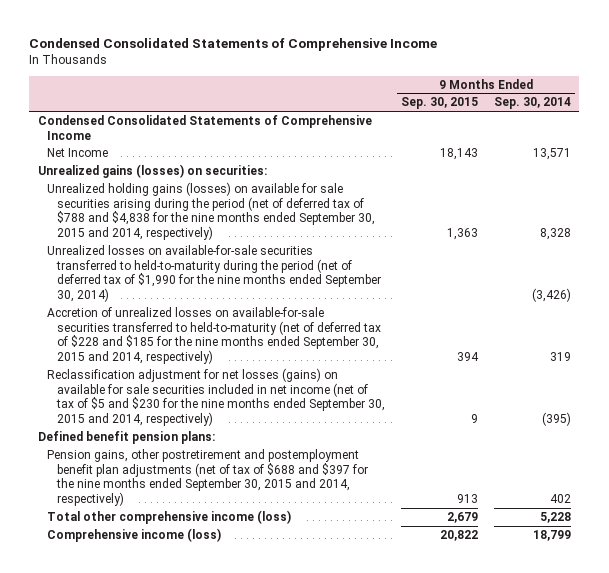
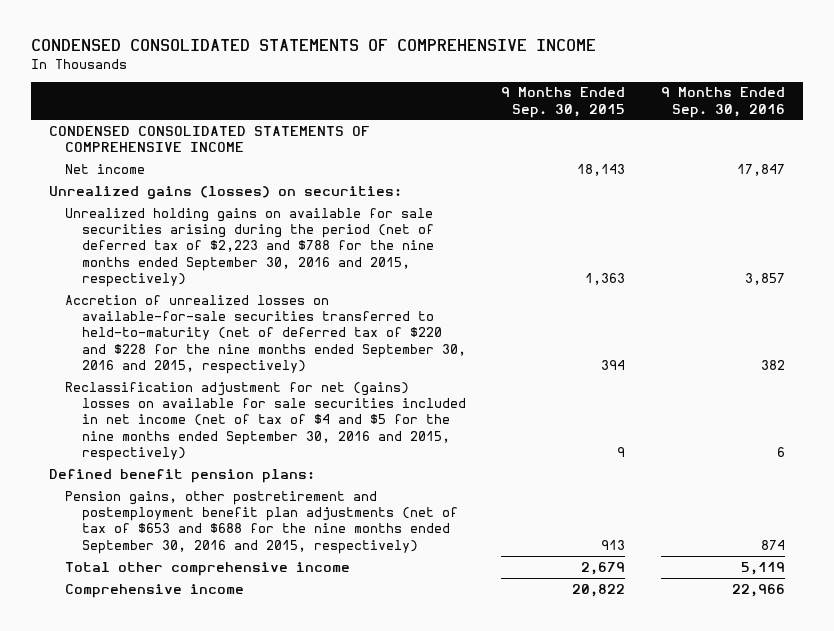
- Condensed Consolidated Statements of Comprehensive Income
+ CONDENSED CONSOLIDATED STATEMENTS OF COMPREHENSIVE INCOME
- | 9 Months Ended Sep. 30, 2015 | 9 Months Ended Sep. 30, 2014
+ | 9 Months Ended Sep. 30, 2015 | 9 Months Ended Sep. 30, 2016
- Condensed Consolidated Statements of Comprehensive Income
- Net Income | 18,143 | 13,571
+ CONDENSED CONSOLIDATED STATEMENTS OF COMPREHENSIVE INCOME
+ Net income | 18,143 | 17,847
- Unrealized holding gains (losses) on available for sale securities arising during the period (net of deferred tax of $788 and $4,838 for the nine months ended September 30, 2015 and 2014, respectively) | 1,363 | 8,328
- Unrealized losses on available-for-sale securities transferred to held-to-maturity during the period (net of deferred tax of $1,990 for the nine months ended September 30, 2014) | | (3,426)
- Accretion of unrealized losses on available-for-sale securities transferred to held-to-maturity (net of deferred tax of $228 and $185 for the nine months ended September 30, 2015 and 2014, respectively) | 394 | 319
- Reclassification adjustment for net losses (gains) on available for sale securities included in net income (net of tax of $5 and $230 for the nine months ended September 30, 2015 and 2014, respectively) | 9 | (395)
+ Unrealized holding gains on available for sale securities arising during the period (net of deferred tax of $2,223 and $788 for the nine months ended September 30, 2016 and 2015, respectively) | 1,363 | 3,857
+ Accretion of unrealized losses on available-for-sale securities transferred to held-to-maturity (net of deferred tax of $220 and $228 for the nine months ended September 30, 2016 and 2015, respectively) | 394 | 382
+ Reclassification adjustment for net (gains) losses on available for sale securities included in net income (net of tax of $4 and $5 for the nine months ended September 30, 2016 and 2015, respectively) | 9 | 6
- Pension gains, other postretirement and postemployment benefit plan adjustments (net of tax of $688 and $397 for the nine months ended September 30, 2015 and 2014, respectively) | 913 | 402
- Total other comprehensive income (loss) | 2,679 | 5,228
- Comprehensive income (loss) | 20,822 | 18,799
+ Pension gains, other postretirement and postemployment benefit plan adjustments (net of tax of $653 and $688 for the nine months ended September 30, 2016 and 2015, respectively) | 913 | 874
+ Total other comprehensive income | 2,679 | 5,119
+ Comprehensive income | 20,822 | 22,966

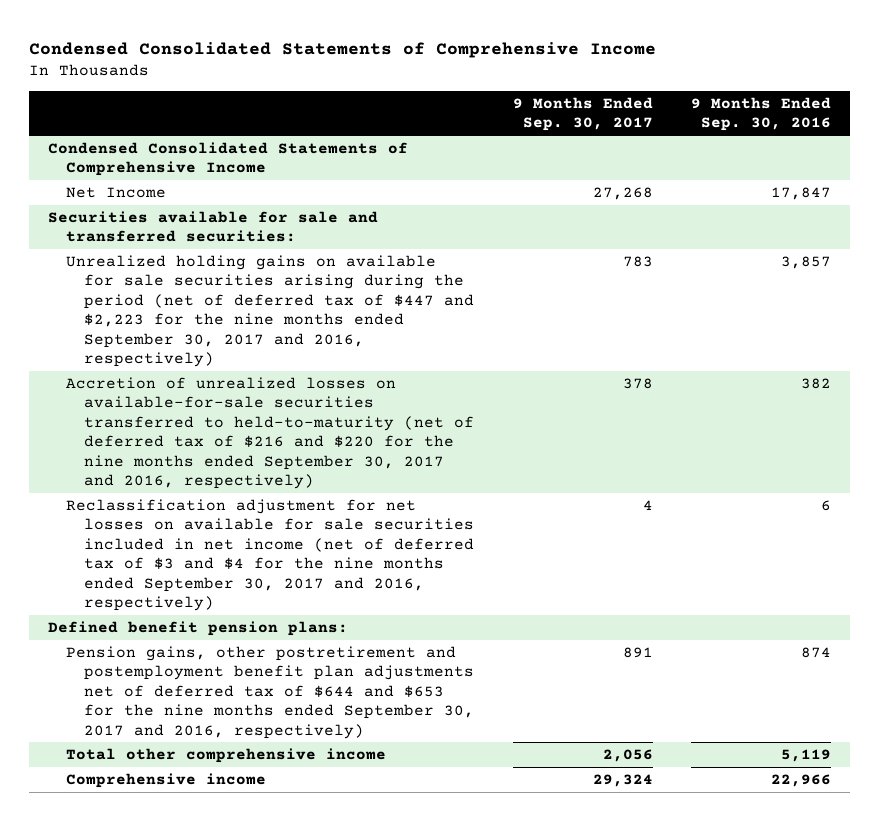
- CONDENSED CONSOLIDATED STATEMENTS OF COMPREHENSIVE INCOME
+ Condensed Consolidated Statements of Comprehensive Income
- | 9 Months Ended Sep. 30, 2015 | 9 Months Ended Sep. 30, 2016
+ | 9 Months Ended Sep. 30, 2017 | 9 Months Ended Sep. 30, 2016
- CONDENSED CONSOLIDATED STATEMENTS OF COMPREHENSIVE INCOME
- Net income | 18,143 | 17,847
- Unrealized gains (losses) on securities:
- Unrealized holding gains on available for sale securities arising during the period (net of deferred tax of $2,223 and $788 for the nine months ended September 30, 2016 and 2015, respectively) | 1,363 | 3,857
- Accretion of unrealized losses on available-for-sale securities transferred to held-to-maturity (net of deferred tax of $220 and $228 for the nine months ended September 30, 2016 and 2015, respectively) | 394 | 382
- Reclassification adjustment for net (gains) losses on available for sale securities included in net income (net of tax of $4 and $5 for the nine months ended September 30, 2016 and 2015, respectively) | 9 | 6
+ Condensed Consolidated Statements of Comprehensive Income
+ Net Income | 27,268 | 17,847
+ Securities available for sale and transferred securities:
+ Unrealized holding gains on available for sale securities arising during the period (net of deferred tax of $447 and $2,223 for the nine months ended September 30, 2017 and 2016, respectively) | 783 | 3,857
+ Accretion of unrealized losses on available-for-sale securities transferred to held-to-maturity (net of deferred tax of $216 and $220 for the nine months ended September 30, 2017 and 2016, respectively) | 378 | 382
+ Reclassification adjustment for net losses on available for sale securities included in net income (net of deferred tax of $3 and $4 for the nine months ended September 30, 2017 and 2016, respectively) | 4 | 6
- Pension gains, other postretirement and postemployment benefit plan adjustments (net of tax of $653 and $688 for the nine months ended September 30, 2016 and 2015, respectively) | 913 | 874
+ Pension gains, other postretirement and postemployment benefit plan adjustments net of deferred tax of $644 and $653 for the nine months ended September 30, 2017 and 2016, respectively) | 891 | 874

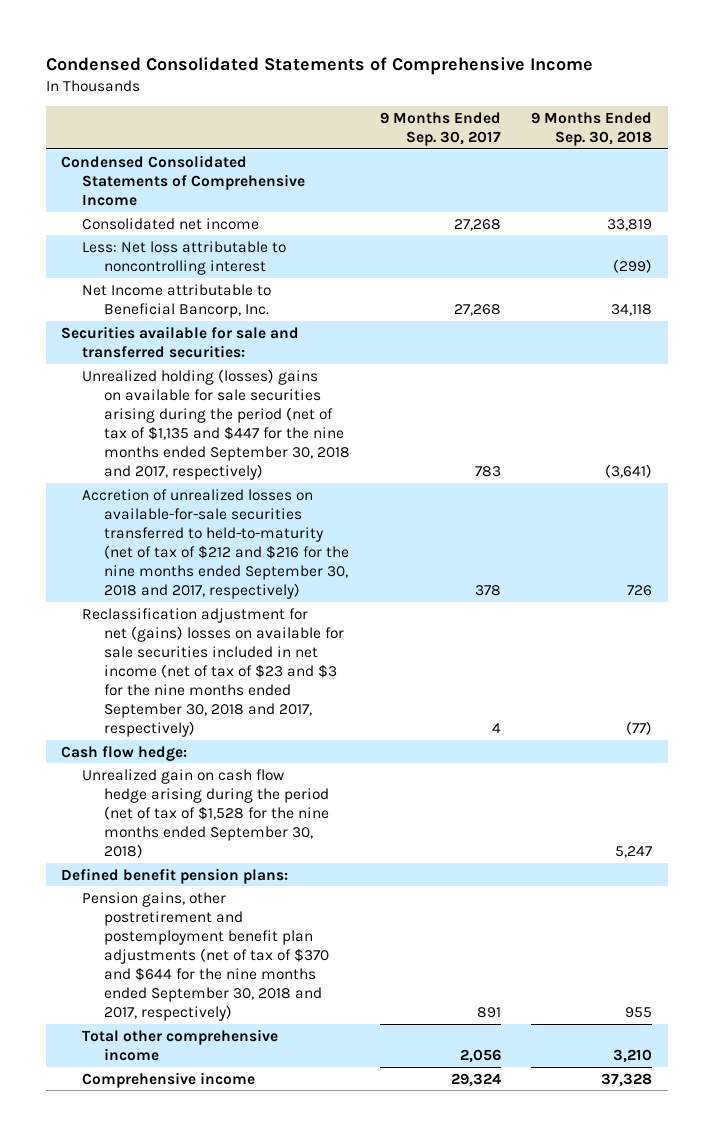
- | 9 Months Ended Sep. 30, 2017 | 9 Months Ended Sep. 30, 2016
+ | 9 Months Ended Sep. 30, 2017 | 9 Months Ended Sep. 30, 2018
- Net Income | 27,268 | 17,847
+ Consolidated net income | 27,268 | 33,819
+ Less: Net loss attributable to noncontrolling interest | | (299)
+ Net Income attributable to Beneficial Bancorp, Inc. | 27,268 | 34,118
- Unrealized holding gains on available for sale securities arising during the period (net of deferred tax of $447 and $2,223 for the nine months ended September 30, 2017 and 2016, respectively) | 783 | 3,857
- Accretion of unrealized losses on available-for-sale securities transferred to held-to-maturity (net of deferred tax of $216 and $220 for the nine months ended September 30, 2017 and 2016, respectively) | 378 | 382
- Reclassification adjustment for net losses on available for sale securities included in net income (net of deferred tax of $3 and $4 for the nine months ended September 30, 2017 and 2016, respectively) | 4 | 6
+ Unrealized holding (losses) gains on available for sale securities arising during the period (net of tax of $1,135 and $447 for the nine months ended September 30, 2018 and 2017, respectively) | 783 | (3,641)
+ Accretion of unrealized losses on available-for-sale securities transferred to held-to-maturity (net of tax of $212 and $216 for the nine months ended September 30, 2018 and 2017, respectively) | 378 | 726
+ Reclassification adjustment for net (gains) losses on available for sale securities included in net income (net of tax of $23 and $3 for the nine months ended September 30, 2018 and 2017, respectively) | 4 | (77)
+ Cash flow hedge:
+ Unrealized gain on cash flow hedge arising during the period (net of tax of $1,528 for the nine months ended September 30, 2018) | | 5,247
- Pension gains, other postretirement and postemployment benefit plan adjustments net of deferred tax of $644 and $653 for the nine months ended September 30, 2017 and 2016, respectively) | 891 | 874
+ Pension gains, other postretirement and postemployment benefit plan adjustments (net of tax of $370 and $644 for the nine months ended September 30, 2018 and 2017, respectively) | 891 | 955

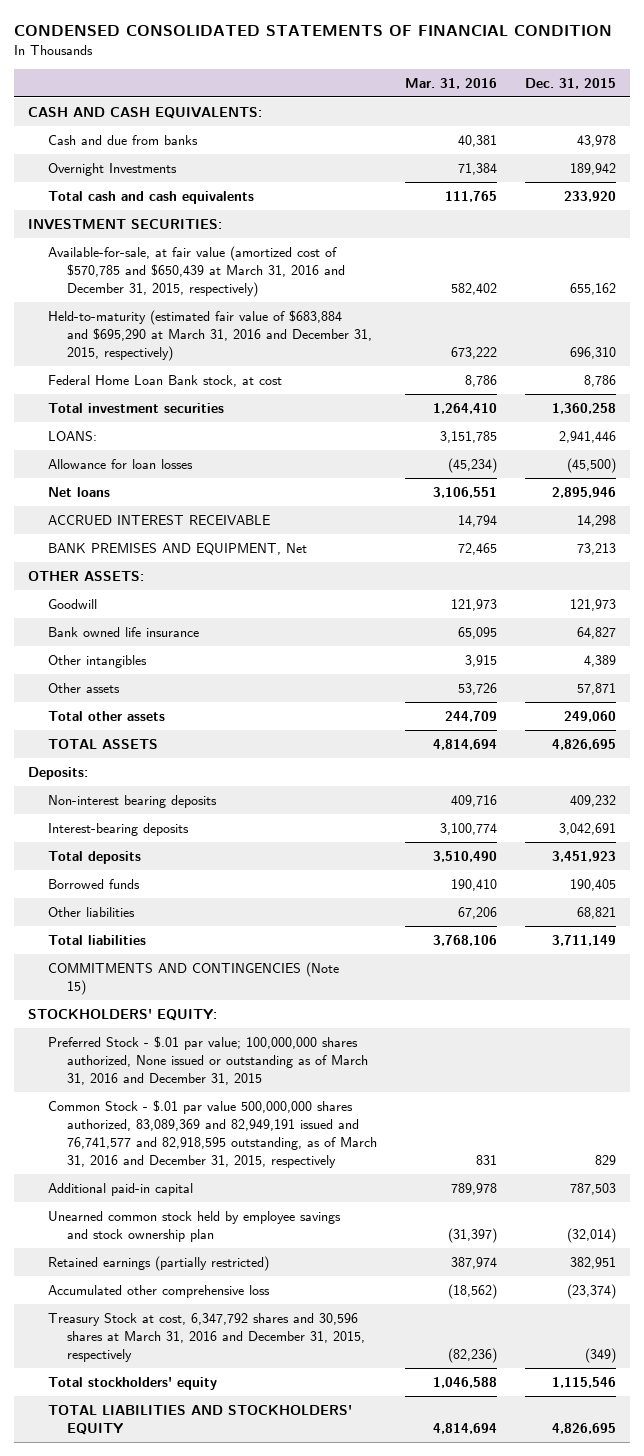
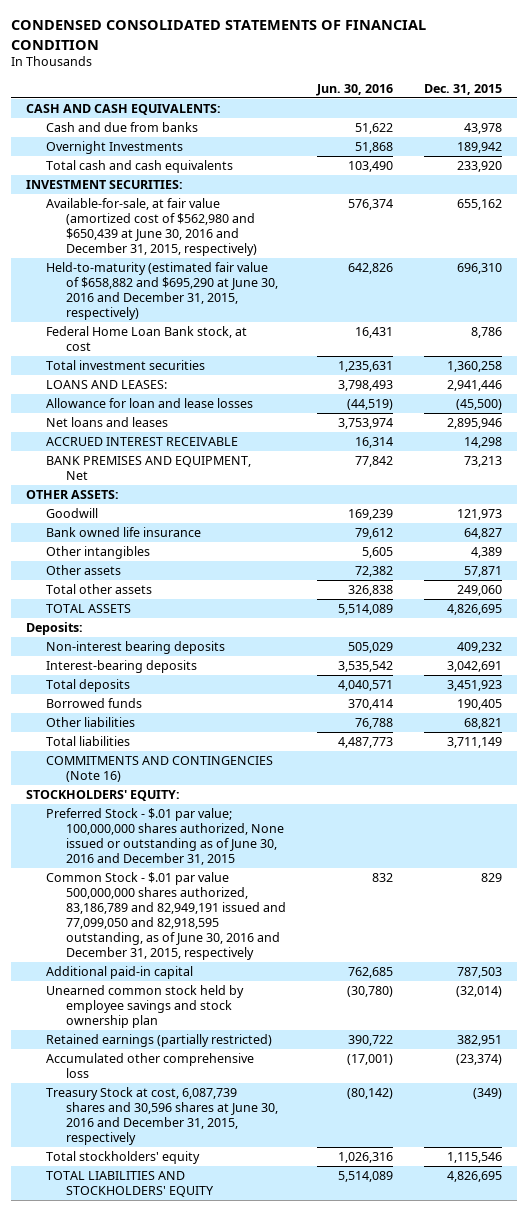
- | Mar. 31, 2016 | Dec. 31, 2015
+ | Jun. 30, 2016 | Dec. 31, 2015
- Available-for-sale, at fair value (amortized cost of $570,785 and $650,439 at March 31, 2016 and December 31, 2015, respectively) | 582,402 | 655,162
- Held-to-maturity (estimated fair value of $683,884 and $695,290 at March 31, 2016 and December 31, 2015, respectively) | 673,222 | 696,310
+ Available-for-sale, at fair value (amortized cost of $562,980 and $650,439 at June 30, 2016 and December 31, 2015, respectively) | 576,374 | 655,162
+ Held-to-maturity (estimated fair value of $658,882 and $695,290 at June 30, 2016 and December 31, 2015, respectively) | 642,826 | 696,310
- LOANS: | 3,151,785 | 2,941,446
- Allowance for loan losses | (45,234) | (45,500)
- Net loans | 3,106,551 | 2,895,946
+ LOANS AND LEASES: | 3,798,493 | 2,941,446
+ Allowance for loan and lease losses | (44,519) | (45,500)
+ Net loans and leases | 3,753,974 | 2,895,946
- COMMITMENTS AND CONTINGENCIES (Note 15)
+ COMMITMENTS AND CONTINGENCIES (Note 16)
- Preferred Stock - $.01 par value; 100,000,000 shares authorized, None issued or outstanding as of March 31, 2016 and December 31, 2015
- Common Stock - $.01 par value 500,000,000 shares authorized, 83,089,369 and 82,949,191 issued and 76,741,577 and 82,918,595 outstanding, as of March 31, 2016 and December 31, 2015, respectively | 831 | 829
+ Preferred Stock - $.01 par value; 100,000,000 shares authorized, None issued or outstanding as of June 30, 2016 and December 31, 2015
+ Common Stock - $.01 par value 500,000,000 shares authorized, 83,186,789 and 82,949,191 issued and 77,099,050 and 82,918,595 outstanding, as of June 30, 2016 and December 31, 2015, respectively | 832 | 829
- Treasury Stock at cost, 6,347,792 shares and 30,596 shares at March 31, 2016 and December 31, 2015, respectively | (82,236) | (349)
+ Treasury Stock at cost, 6,087,739 shares and 30,596 shares at June 30, 2016 and December 31, 2015, respectively | (80,142) | (349)

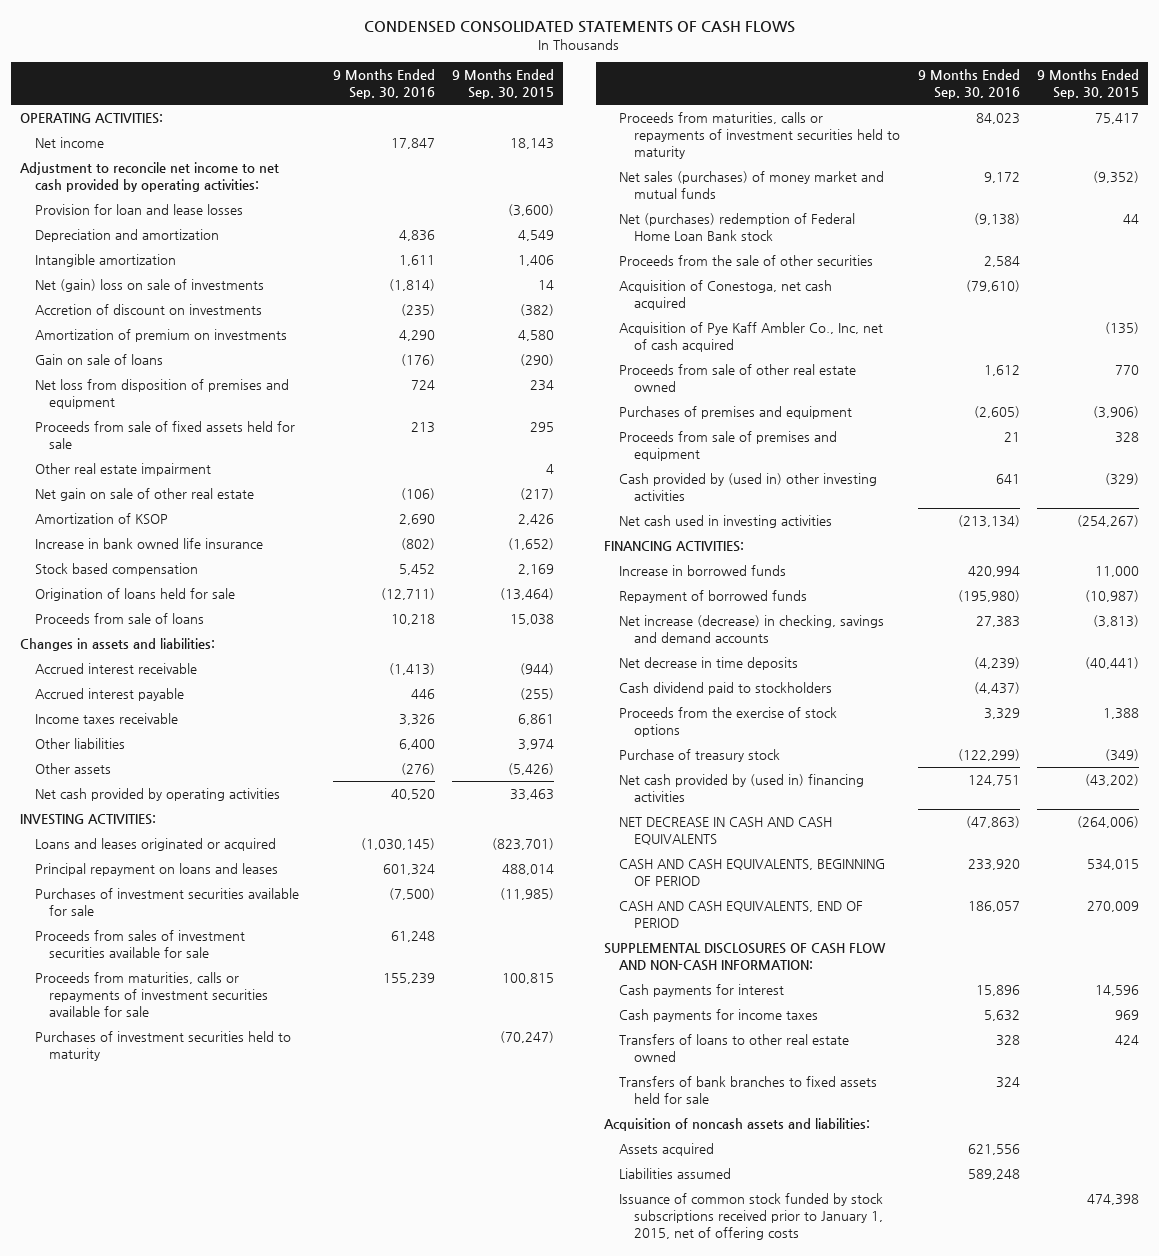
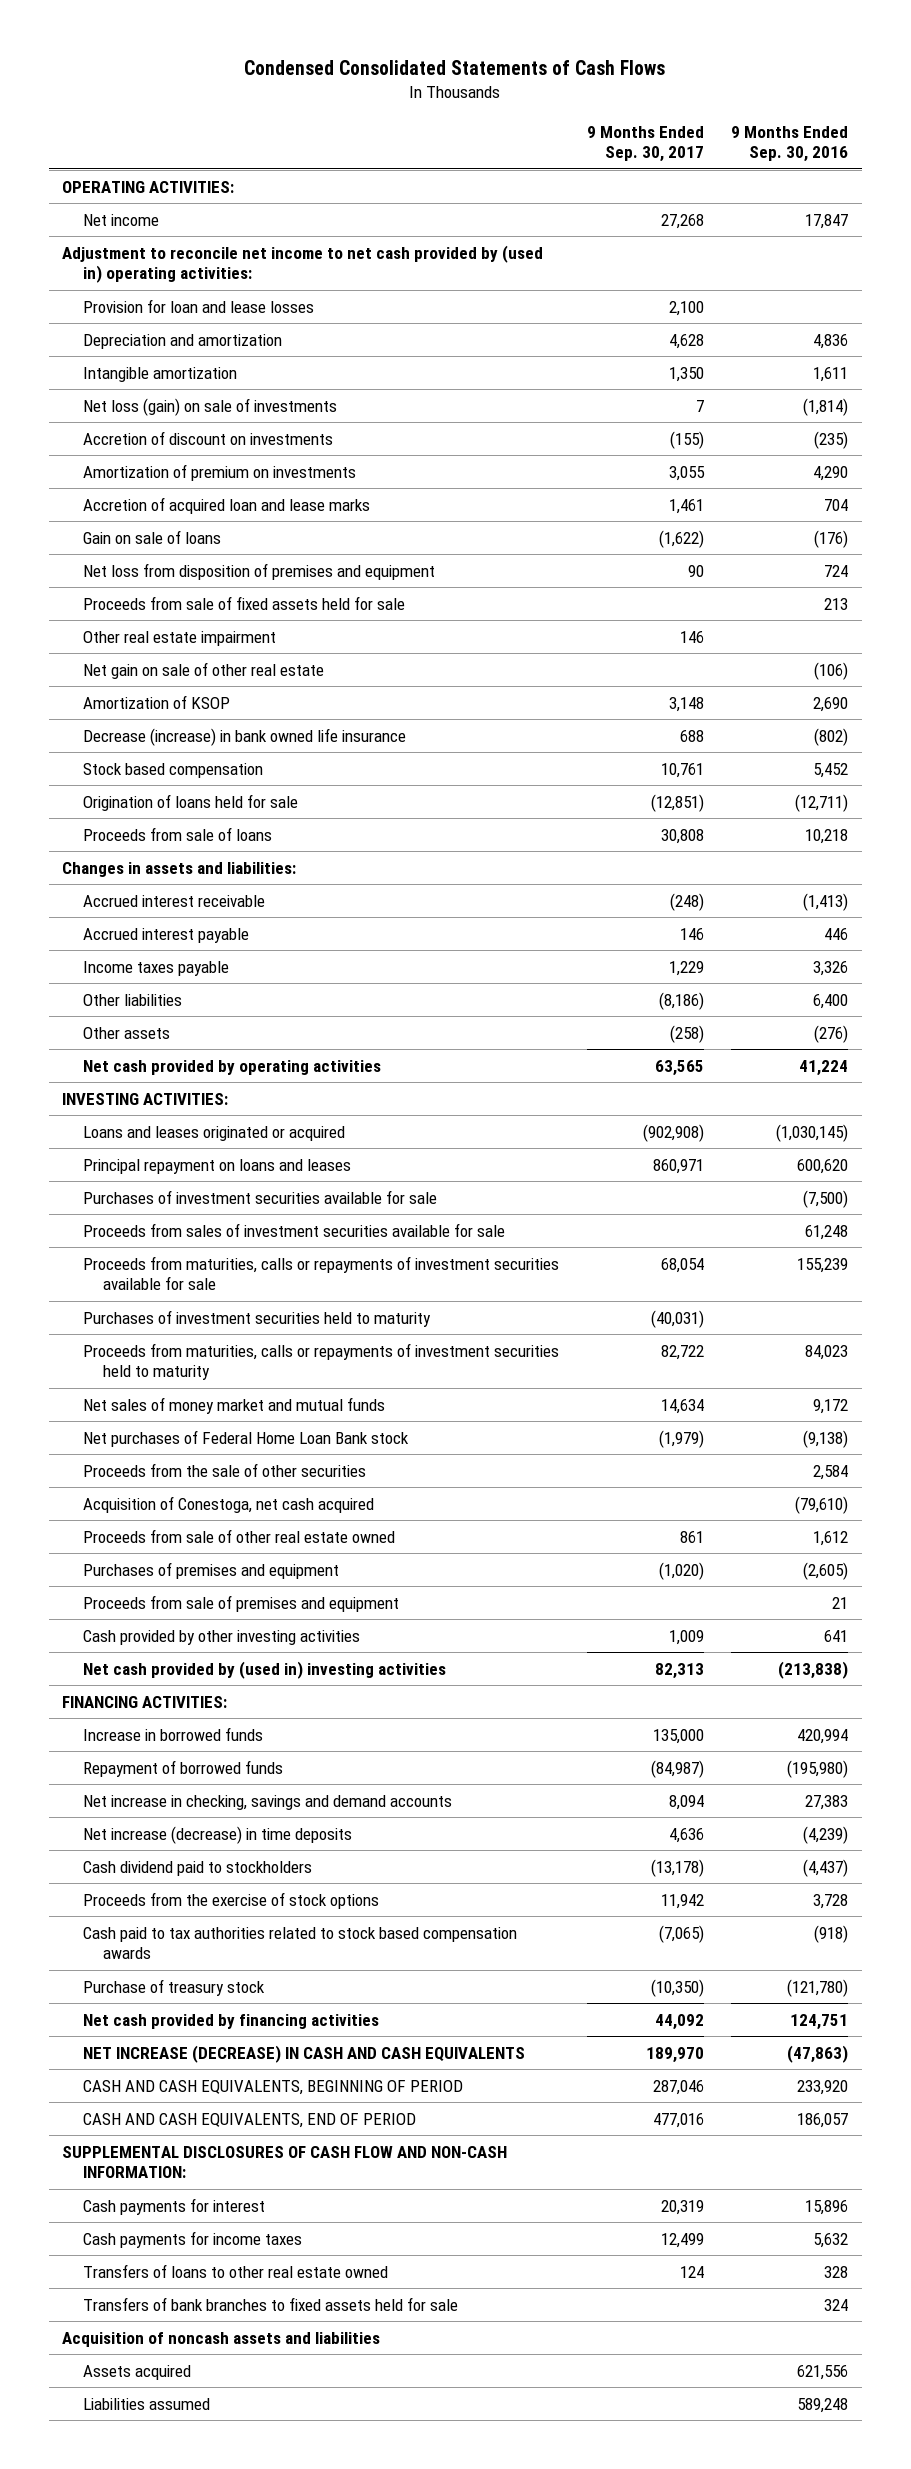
- CONDENSED CONSOLIDATED STATEMENTS OF CASH FLOWS
+ Condensed Consolidated Statements of Cash Flows
- | 9 Months Ended Sep. 30, 2016 | 9 Months Ended Sep. 30, 2015
+ | 9 Months Ended Sep. 30, 2017 | 9 Months Ended Sep. 30, 2016
- Adjustment to reconcile net income to net cash provided by operating activities:
+ Adjustment to reconcile net income to net cash provided by (used in) operating activities:
- Net (gain) loss on sale of investments | (1,814) | 14
+ Net loss (gain) on sale of investments | 7 | (1,814)
+ Accretion of acquired loan and lease marks | 1,461 | 704
- Increase in bank owned life insurance | (802) | (1,652)
+ Decrease (increase) in bank owned life insurance | 688 | (802)
- Income taxes receivable | 3,326 | 6,861
+ Income taxes payable | 1,229 | 3,326
- Net cash provided by operating activities | 40,520 | 33,463
+ Net cash provided by operating activities | 63,565 | 41,224
- Principal repayment on loans and leases | 601,324 | 488,014
+ Principal repayment on loans and leases | 860,971 | 600,620
- Net sales (purchases) of money market and mutual funds | 9,172 | (9,352)
- Net (purchases) redemption of Federal Home Loan Bank stock | (9,138) | 44
+ Net sales of money market and mutual funds | 14,634 | 9,172
+ Net purchases of Federal Home Loan Bank stock | (1,979) | (9,138)
- Acquisition of Pye Kaff Ambler Co., Inc, net of cash acquired | | (135)
- Cash provided by (used in) other investing activities | 641 | (329)
- Net cash used in investing activities | (213,134) | (254,267)
+ Cash provided by other investing activities | 1,009 | 641
+ Net cash provided by (used in) investing activities | 82,313 | (213,838)
- Net increase (decrease) in checking, savings and demand accounts | 27,383 | (3,813)
- Net decrease in time deposits | (4,239) | (40,441)
+ Net increase in checking, savings and demand accounts | 8,094 | 27,383
+ Net increase (decrease) in time deposits | 4,636 | (4,239)
- Proceeds from the exercise of stock options | 3,329 | 1,388
- Purchase of treasury stock | (122,299) | (349)
- Net cash provided by (used in) financing activities | 124,751 | (43,202)
- NET DECREASE IN CASH AND CASH EQUIVALENTS | (47,863) | (264,006)
+ Proceeds from the exercise of stock options | 11,942 | 3,728
+ Cash paid to tax authorities related to stock based compensation awards | (7,065) | (918)
+ Purchase of treasury stock | (10,350) | (121,780)
+ Net cash provided by financing activities | 44,092 | 124,751
+ NET INCREASE (DECREASE) IN CASH AND CASH EQUIVALENTS | 189,970 | (47,863)
- Acquisition of noncash assets and liabilities:
+ Acquisition of noncash assets and liabilities
- Issuance of common stock funded by stock subscriptions received prior to January 1, 2015, net of offering costs | | 474,398

